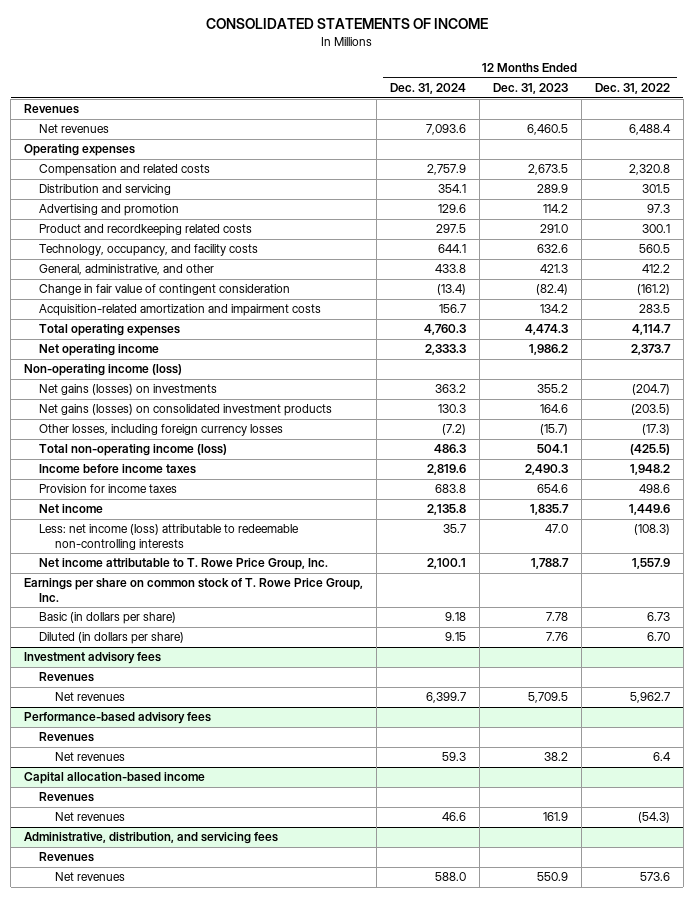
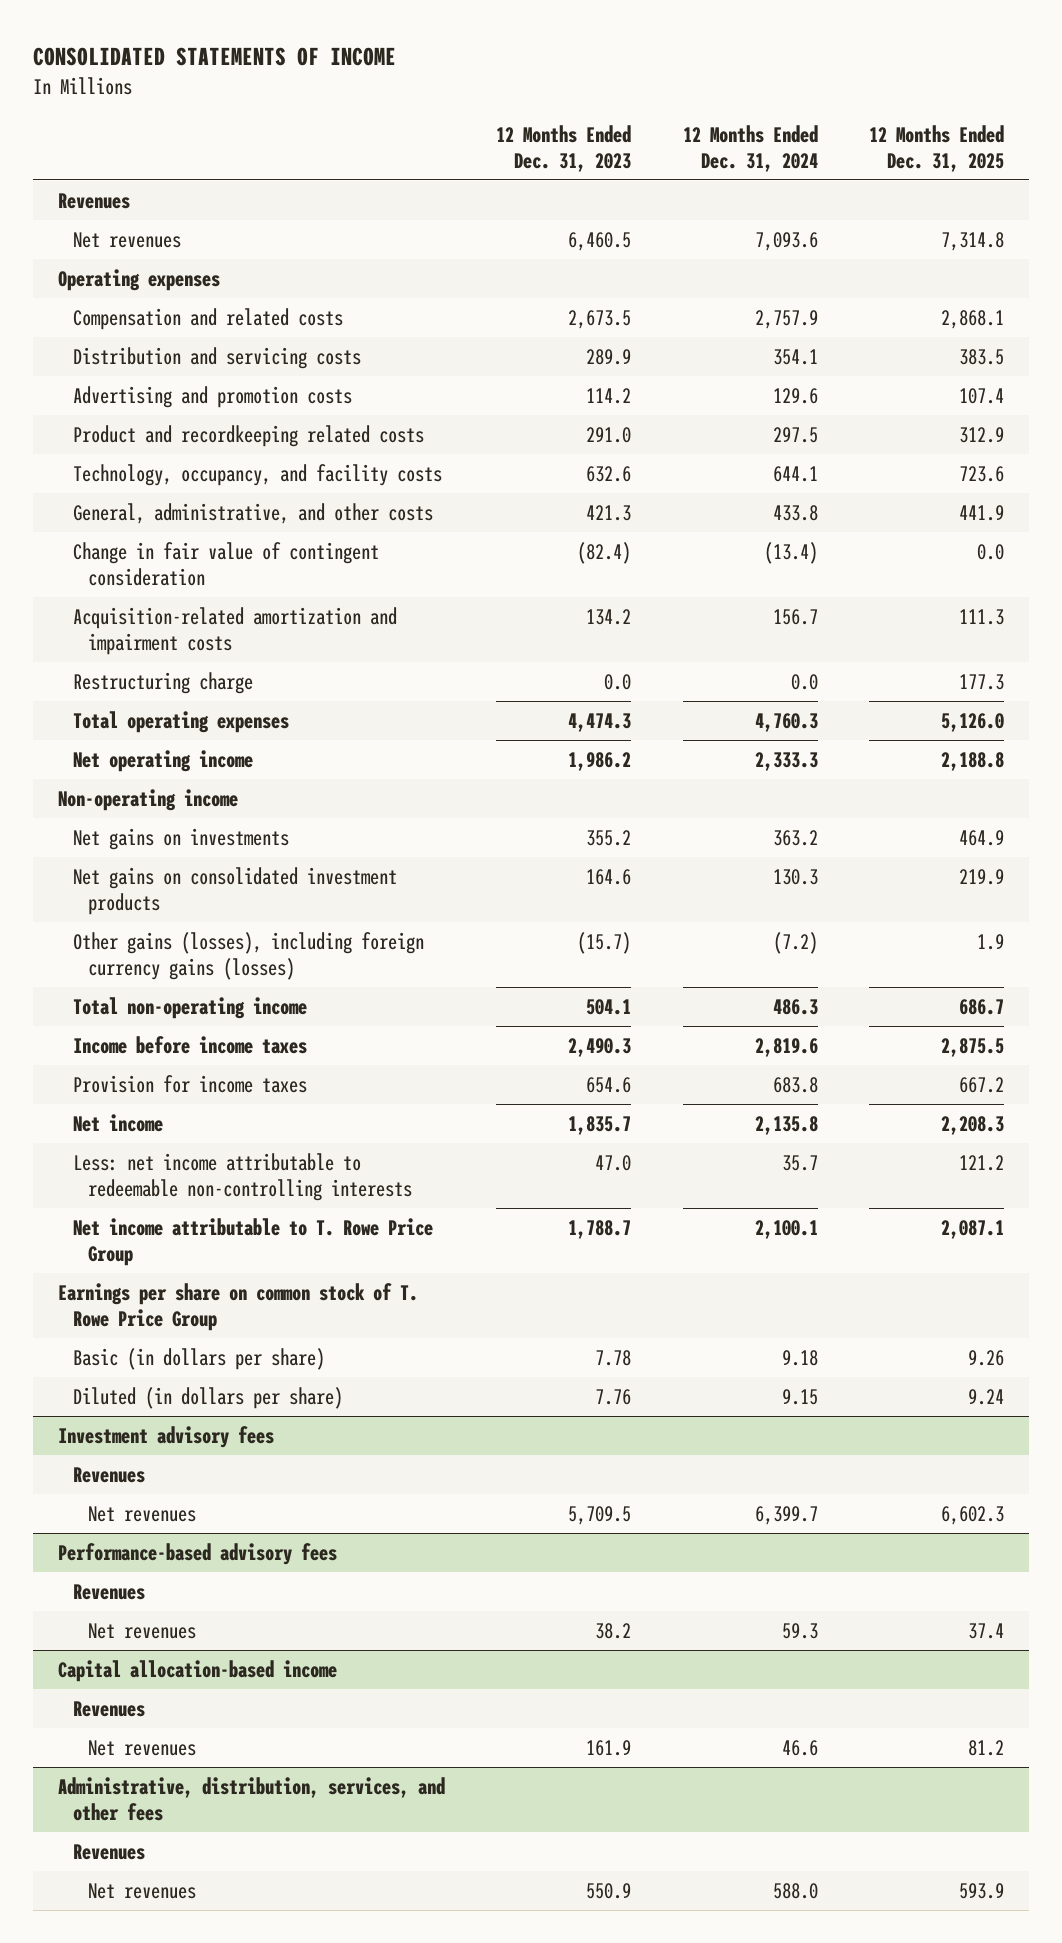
- | 12 Months Ended Dec. 31, 2024 | 12 Months Ended Dec. 31, 2023 | 12 Months Ended Dec. 31, 2022
+ | 12 Months Ended Dec. 31, 2023 | 12 Months Ended Dec. 31, 2024 | 12 Months Ended Dec. 31, 2025
- Distribution and servicing | 354.1 | 289.9 | 301.5
- Advertising and promotion | 129.6 | 114.2 | 97.3
+ Distribution and servicing costs | 289.9 | 354.1 | 383.5
+ Advertising and promotion costs | 114.2 | 129.6 | 107.4
- General, administrative, and other | 433.8 | 421.3 | 412.2
+ General, administrative, and other costs | 421.3 | 433.8 | 441.9
+ Restructuring charge | 0.0 | 0.0 | 177.3
- Non-operating income (loss)
- Net gains (losses) on investments | 363.2 | 355.2 | (204.7)
- Net gains (losses) on consolidated investment products | 130.3 | 164.6 | (203.5)
- Other losses, including foreign currency losses | (7.2) | (15.7) | (17.3)
- Total non-operating income (loss) | 486.3 | 504.1 | (425.5)
+ Non-operating income
+ Net gains on investments | 355.2 | 363.2 | 464.9
+ Net gains on consolidated investment products | 164.6 | 130.3 | 219.9
+ Other gains (losses), including foreign currency gains (losses) | (15.7) | (7.2) | 1.9
+ Total non-operating income | 504.1 | 486.3 | 686.7
- Less: net income (loss) attributable to redeemable non-controlling interests | 35.7 | 47.0 | (108.3)
- Net income attributable to T. Rowe Price Group, Inc. | 2,100.1 | 1,788.7 | 1,557.9
- Earnings per share on common stock of T. Rowe Price Group, Inc.
+ Less: net income attributable to redeemable non-controlling interests | 47.0 | 35.7 | 121.2
+ Net income attributable to T. Rowe Price Group | 1,788.7 | 2,100.1 | 2,087.1
+ Earnings per share on common stock of T. Rowe Price Group
- Administrative, distribution, and servicing fees
+ Administrative, distribution, services, and other fees

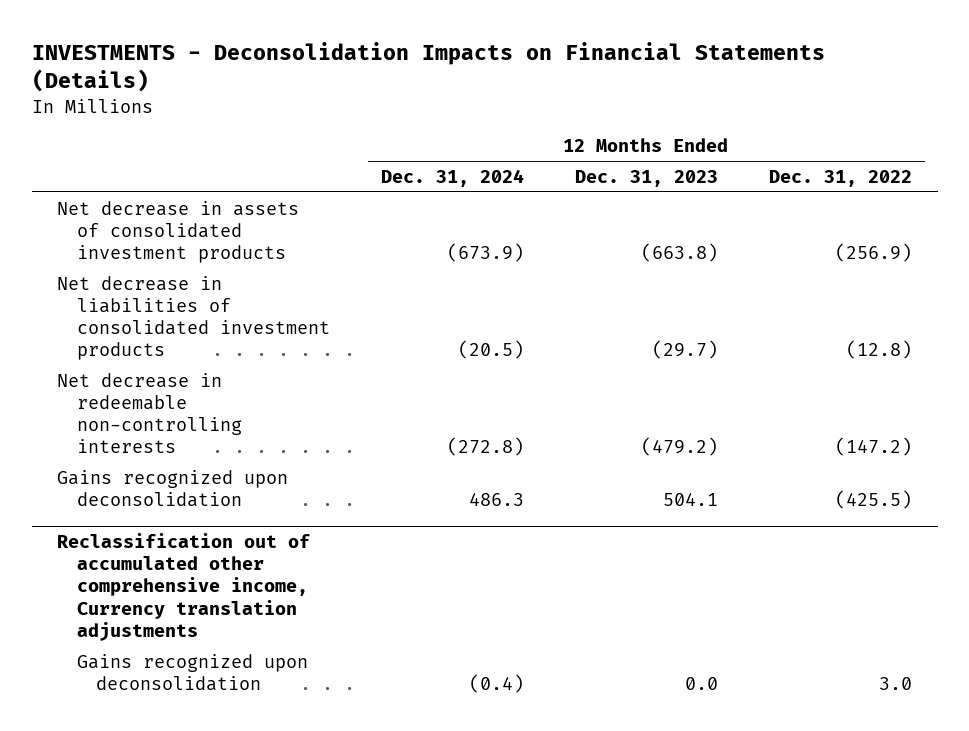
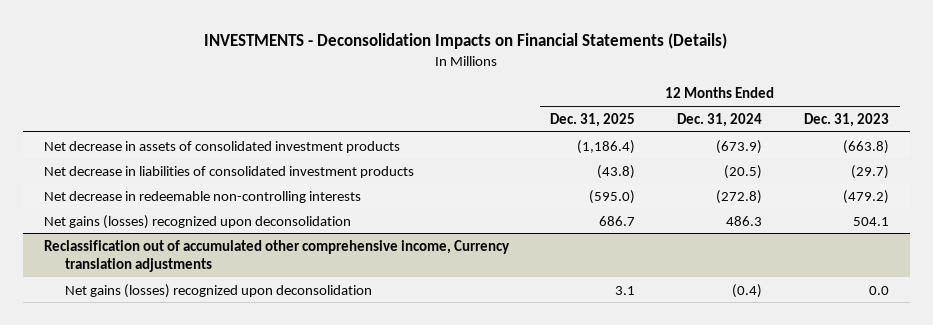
- | 12 Months Ended Dec. 31, 2024 | 12 Months Ended Dec. 31, 2023 | 12 Months Ended Dec. 31, 2022
+ | 12 Months Ended Dec. 31, 2025 | 12 Months Ended Dec. 31, 2024 | 12 Months Ended Dec. 31, 2023
- Gains recognized upon deconsolidation | 486.3 | 504.1 | (425.5)
+ Net gains (losses) recognized upon deconsolidation | 686.7 | 486.3 | 504.1
@ Reclassification out of accumulated other comprehensive income, Currency translation adjustments
- Gains recognized upon deconsolidation | (0.4) | 0.0 | 3.0
+ Net gains (losses) recognized upon deconsolidation | 3.1 | (0.4) | 0.0

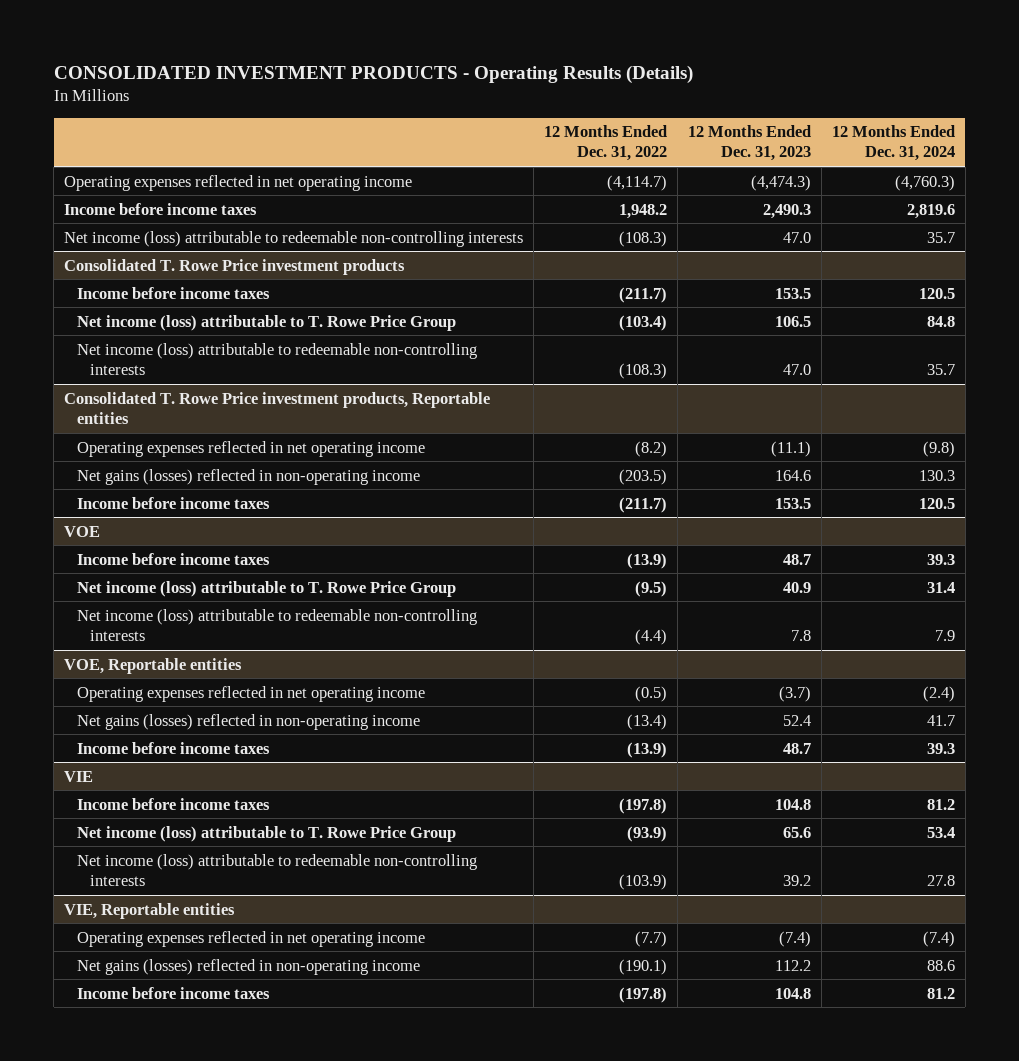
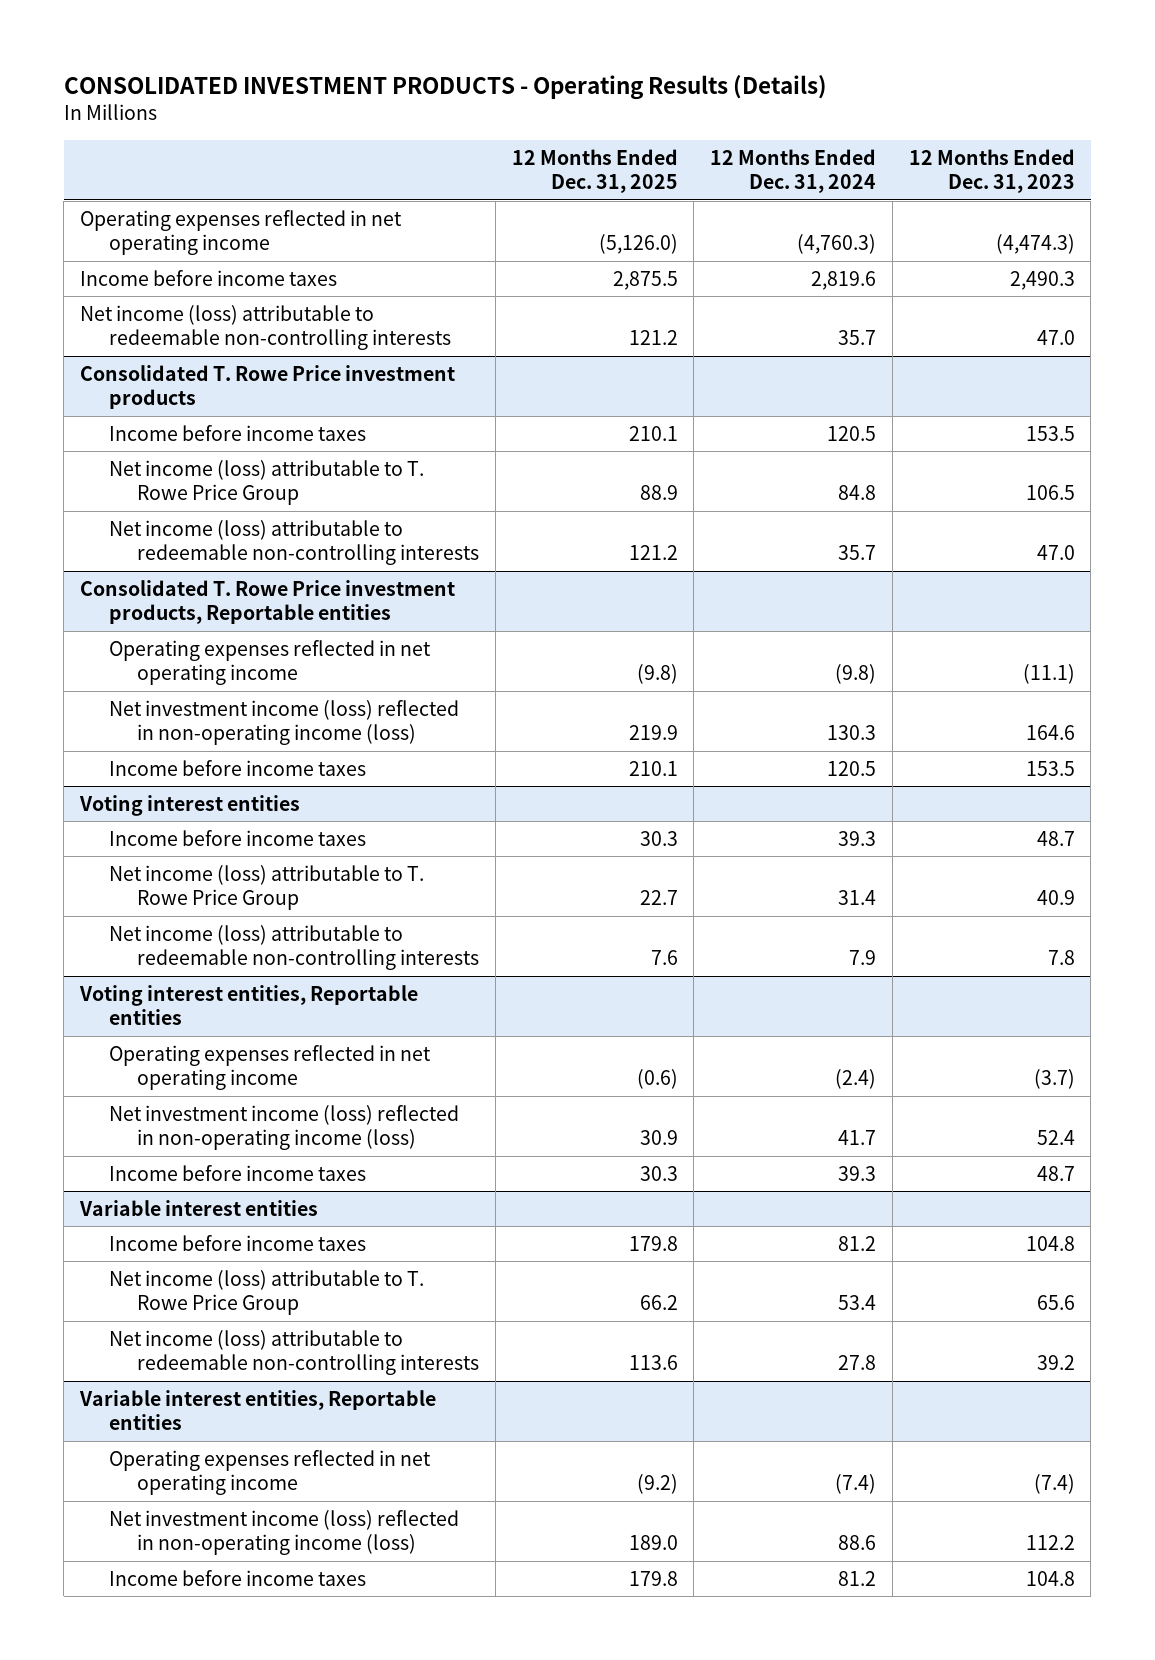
- | 12 Months Ended Dec. 31, 2022 | 12 Months Ended Dec. 31, 2023 | 12 Months Ended Dec. 31, 2024
+ | 12 Months Ended Dec. 31, 2025 | 12 Months Ended Dec. 31, 2024 | 12 Months Ended Dec. 31, 2023
@ Consolidated T. Rowe Price investment products, Reportable entities
- Net gains (losses) reflected in non-operating income | (203.5) | 164.6 | 130.3
+ Net investment income (loss) reflected in non-operating income (loss) | 219.9 | 130.3 | 164.6
- VOE
+ Voting interest entities
- VOE, Reportable entities
+ Voting interest entities, Reportable entities
- Net gains (losses) reflected in non-operating income | (13.4) | 52.4 | 41.7
+ Net investment income (loss) reflected in non-operating income (loss) | 30.9 | 41.7 | 52.4
- VIE
+ Variable interest entities
- VIE, Reportable entities
+ Variable interest entities, Reportable entities
- Net gains (losses) reflected in non-operating income | (190.1) | 112.2 | 88.6
+ Net investment income (loss) reflected in non-operating income (loss) | 189.0 | 88.6 | 112.2

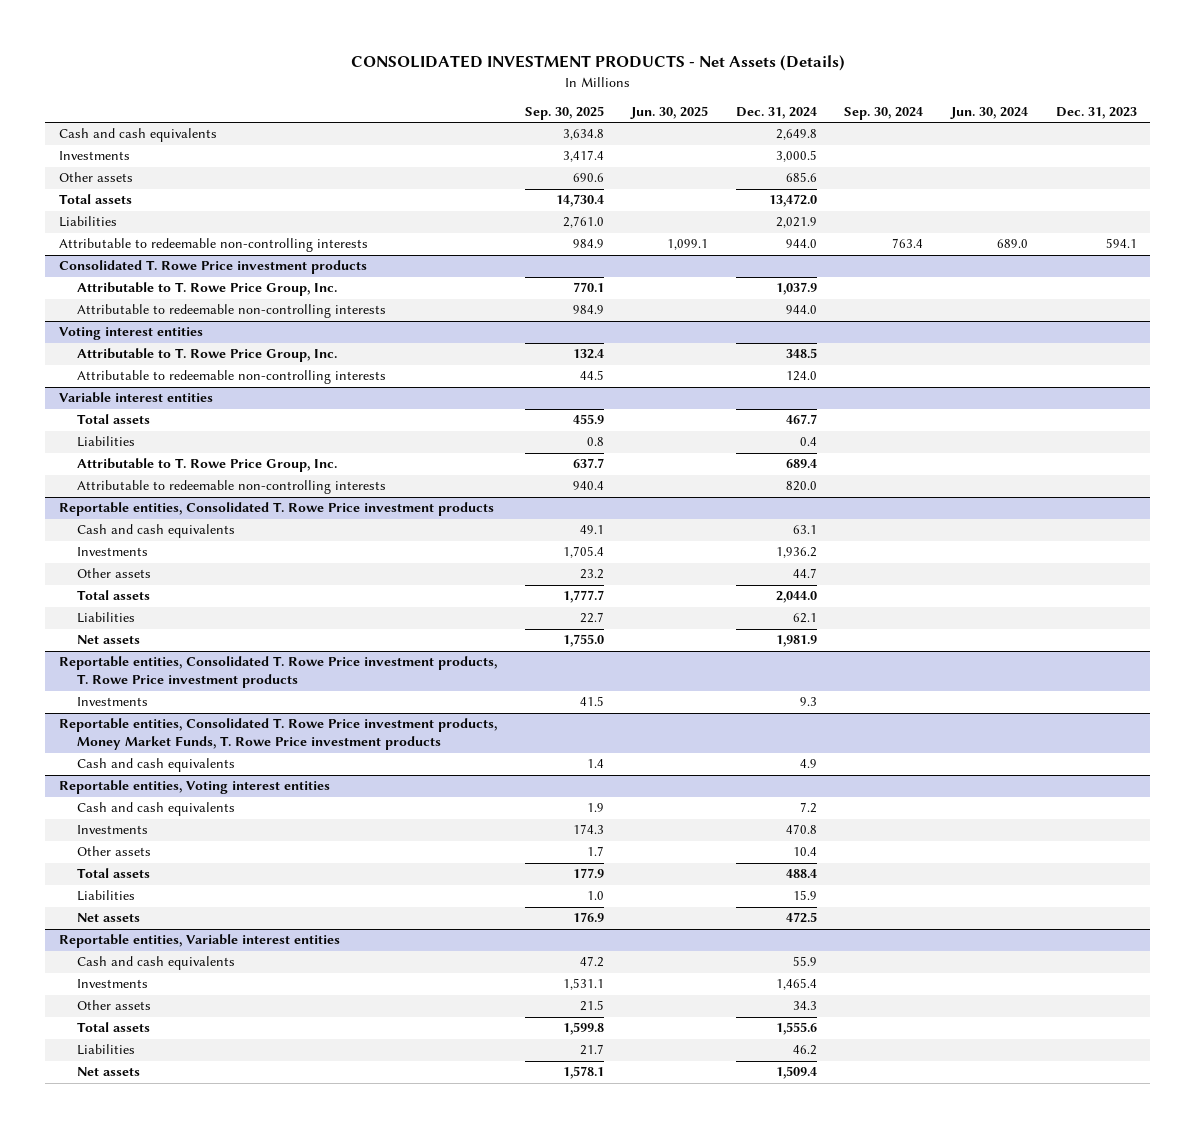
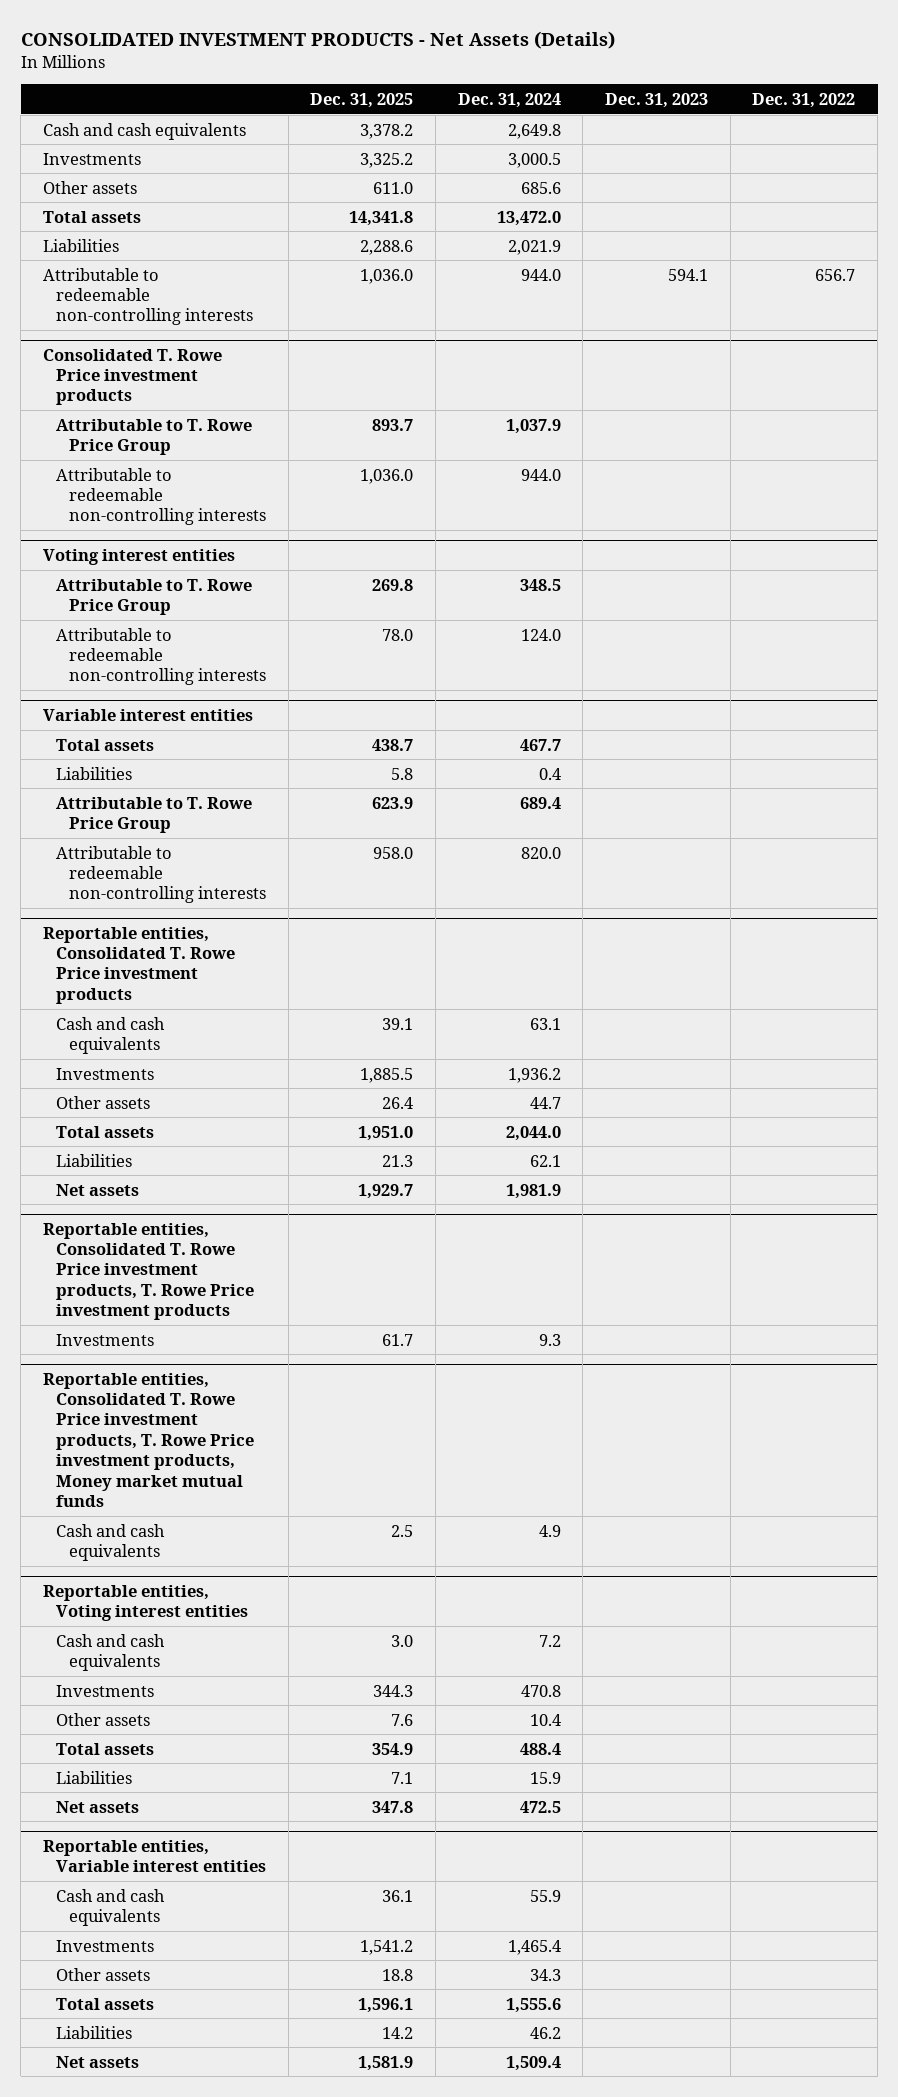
- | Sep. 30, 2025 | Jun. 30, 2025 | Dec. 31, 2024 | Sep. 30, 2024 | Jun. 30, 2024 | Dec. 31, 2023
+ | Dec. 31, 2025 | Dec. 31, 2024 | Dec. 31, 2023 | Dec. 31, 2022
@ Consolidated T. Rowe Price investment products
- Attributable to T. Rowe Price Group, Inc. | 770.1 | | 1,037.9 | | |
+ Attributable to T. Rowe Price Group | 893.7 | 1,037.9 | |
@ Voting interest entities
- Attributable to T. Rowe Price Group, Inc. | 132.4 | | 348.5 | | |
+ Attributable to T. Rowe Price Group | 269.8 | 348.5 | |
@ Variable interest entities
- Attributable to T. Rowe Price Group, Inc. | 637.7 | | 689.4 | | |
+ Attributable to T. Rowe Price Group | 623.9 | 689.4 | |
- Reportable entities, Consolidated T. Rowe Price investment products, Money Market Funds, T. Rowe Price investment products
+ Reportable entities, Consolidated T. Rowe Price investment products, T. Rowe Price investment products, Money market mutual funds

